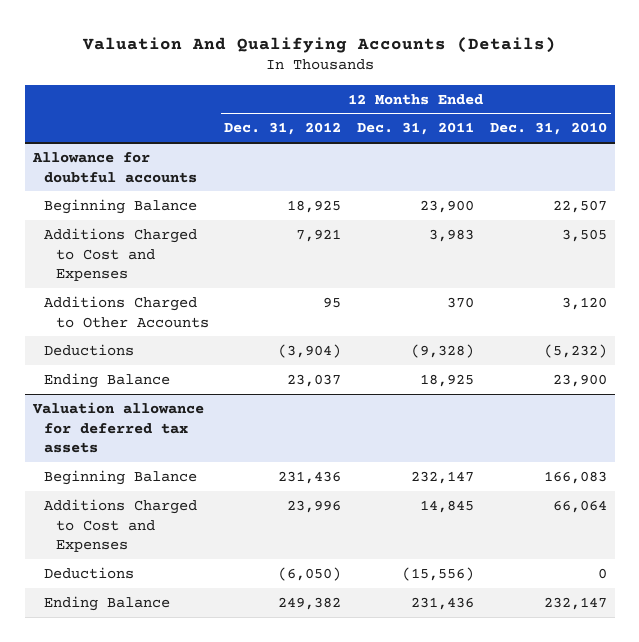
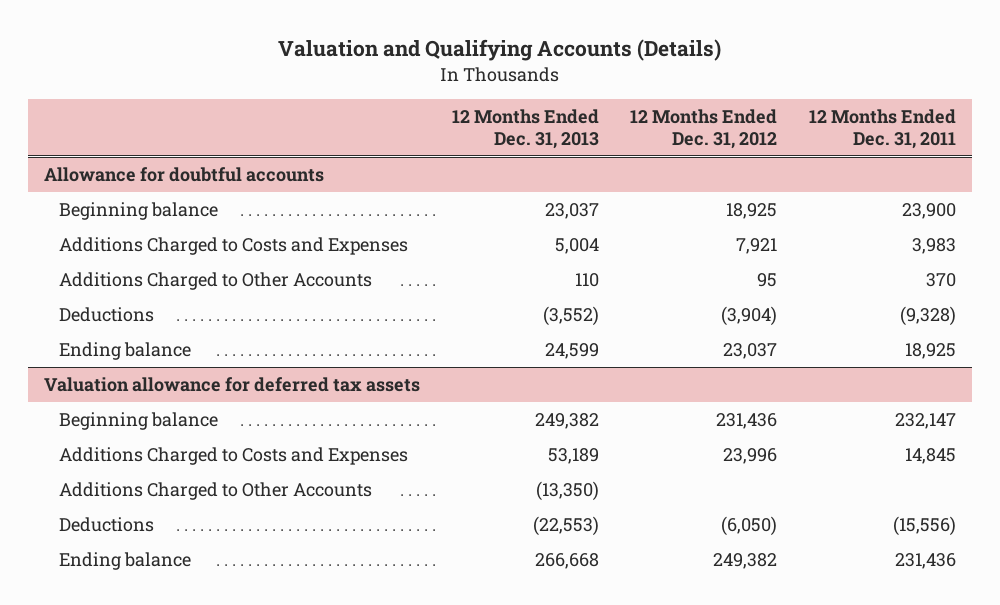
- Valuation And Qualifying Accounts (Details)
+ Valuation and Qualifying Accounts (Details)
- | 12 Months Ended Dec. 31, 2012 | 12 Months Ended Dec. 31, 2011 | 12 Months Ended Dec. 31, 2010
+ | 12 Months Ended Dec. 31, 2013 | 12 Months Ended Dec. 31, 2012 | 12 Months Ended Dec. 31, 2011
@ Allowance for doubtful accounts
- Beginning Balance | 18,925 | 23,900 | 22,507
- Additions Charged to Cost and Expenses | 7,921 | 3,983 | 3,505
+ Beginning balance | 23,037 | 18,925 | 23,900
+ Additions Charged to Costs and Expenses | 5,004 | 7,921 | 3,983
- Ending Balance | 23,037 | 18,925 | 23,900
+ Ending balance | 24,599 | 23,037 | 18,925
@ Valuation allowance for deferred tax assets
- Beginning Balance | 231,436 | 232,147 | 166,083
- Additions Charged to Cost and Expenses | 23,996 | 14,845 | 66,064
+ Beginning balance | 249,382 | 231,436 | 232,147
+ Additions Charged to Costs and Expenses | 53,189 | 23,996 | 14,845
+ Additions Charged to Other Accounts | (13,350) | |
- Ending Balance | 249,382 | 231,436 | 232,147
+ Ending balance | 266,668 | 249,382 | 231,436

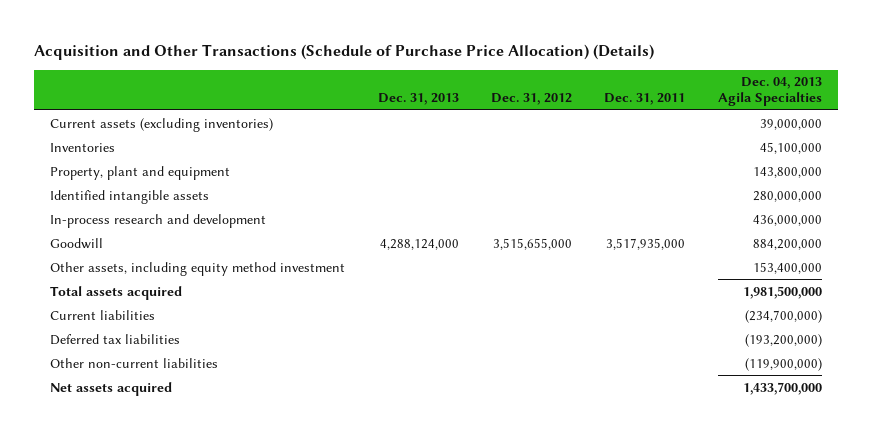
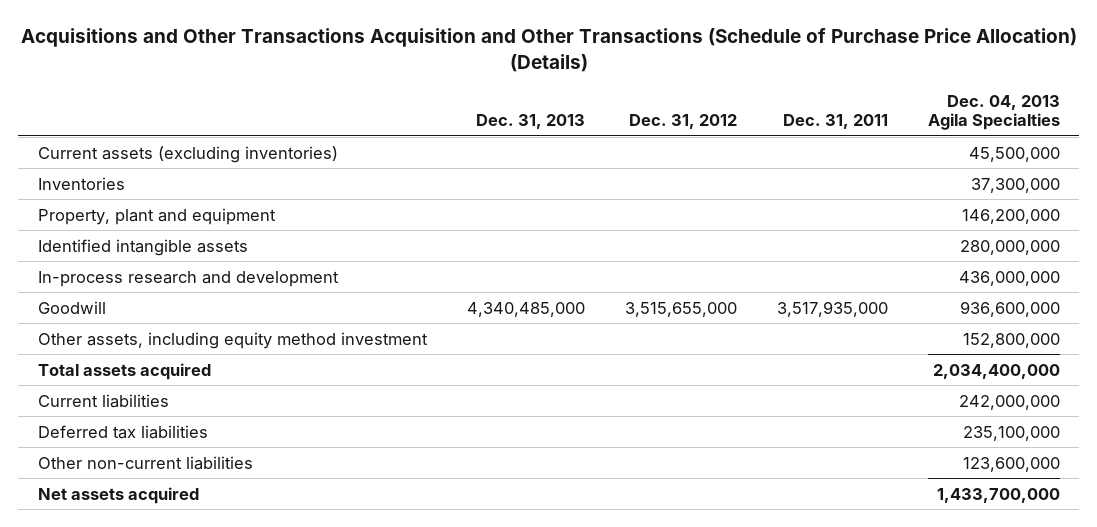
- Acquisition and Other Transactions (Schedule of Purchase Price Allocation) (Details)
+ Acquisitions and Other Transactions Acquisition and Other Transactions (Schedule of Purchase Price Allocation) (Details)
- Current assets (excluding inventories) | | | | 39,000,000
- Inventories | | | | 45,100,000
- Property, plant and equipment | | | | 143,800,000
+ Current assets (excluding inventories) | | | | 45,500,000
+ Inventories | | | | 37,300,000
+ Property, plant and equipment | | | | 146,200,000
- Goodwill | 4,288,124,000 | 3,515,655,000 | 3,517,935,000 | 884,200,000
- Other assets, including equity method investment | | | | 153,400,000
- Total assets acquired | | | | 1,981,500,000
- Current liabilities | | | | (234,700,000)
- Deferred tax liabilities | | | | (193,200,000)
- Other non-current liabilities | | | | (119,900,000)
+ Goodwill | 4,340,485,000 | 3,515,655,000 | 3,517,935,000 | 936,600,000
+ Other assets, including equity method investment | | | | 152,800,000
+ Total assets acquired | | | | 2,034,400,000
+ Current liabilities | | | | 242,000,000
+ Deferred tax liabilities | | | | 235,100,000
+ Other non-current liabilities | | | | 123,600,000

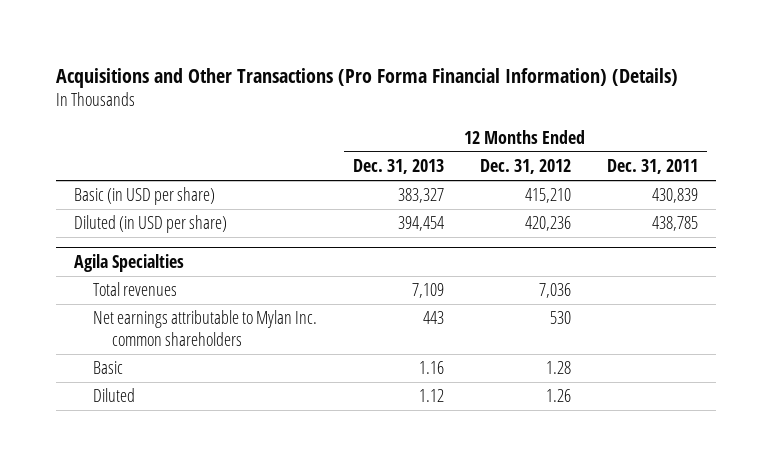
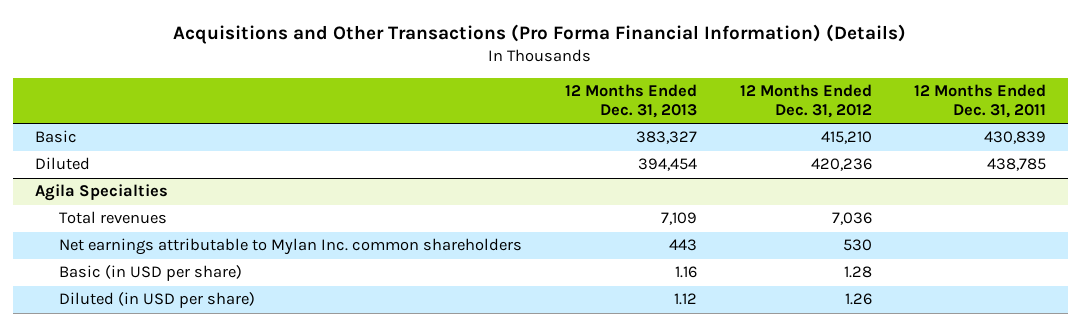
- Basic (in USD per share) | 383,327 | 415,210 | 430,839
- Diluted (in USD per share) | 394,454 | 420,236 | 438,785
+ Basic | 383,327 | 415,210 | 430,839
+ Diluted | 394,454 | 420,236 | 438,785
@ Agila Specialties
- Basic | 1.16 | 1.28 |
- Diluted | 1.12 | 1.26 |
+ Basic (in USD per share) | 1.16 | 1.28 |
+ Diluted (in USD per share) | 1.12 | 1.26 |

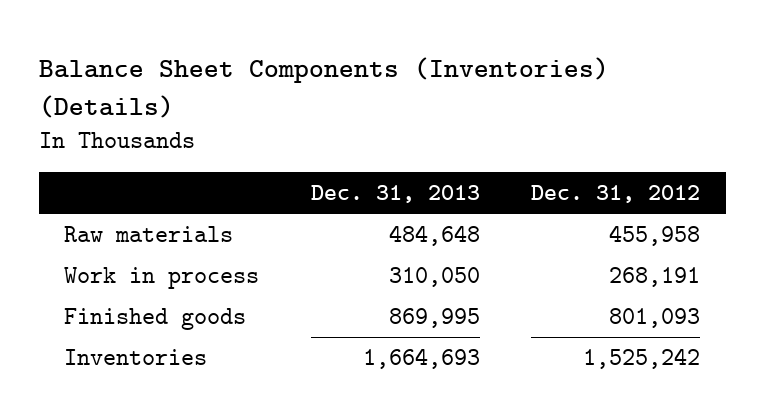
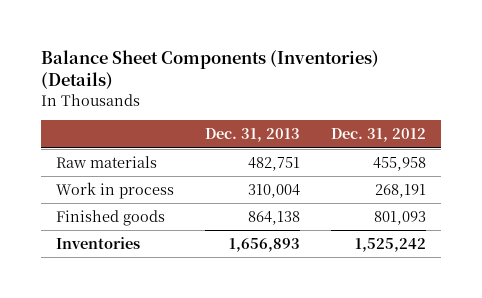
- Raw materials | 484,648 | 455,958
- Work in process | 310,050 | 268,191
- Finished goods | 869,995 | 801,093
- Inventories | 1,664,693 | 1,525,242
+ Raw materials | 482,751 | 455,958
+ Work in process | 310,004 | 268,191
+ Finished goods | 864,138 | 801,093
+ Inventories | 1,656,893 | 1,525,242

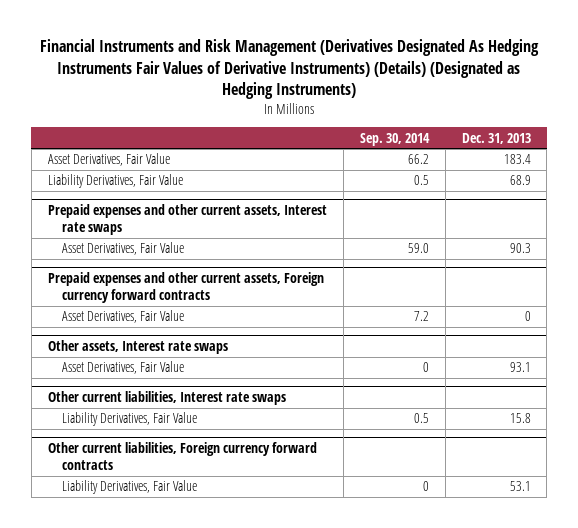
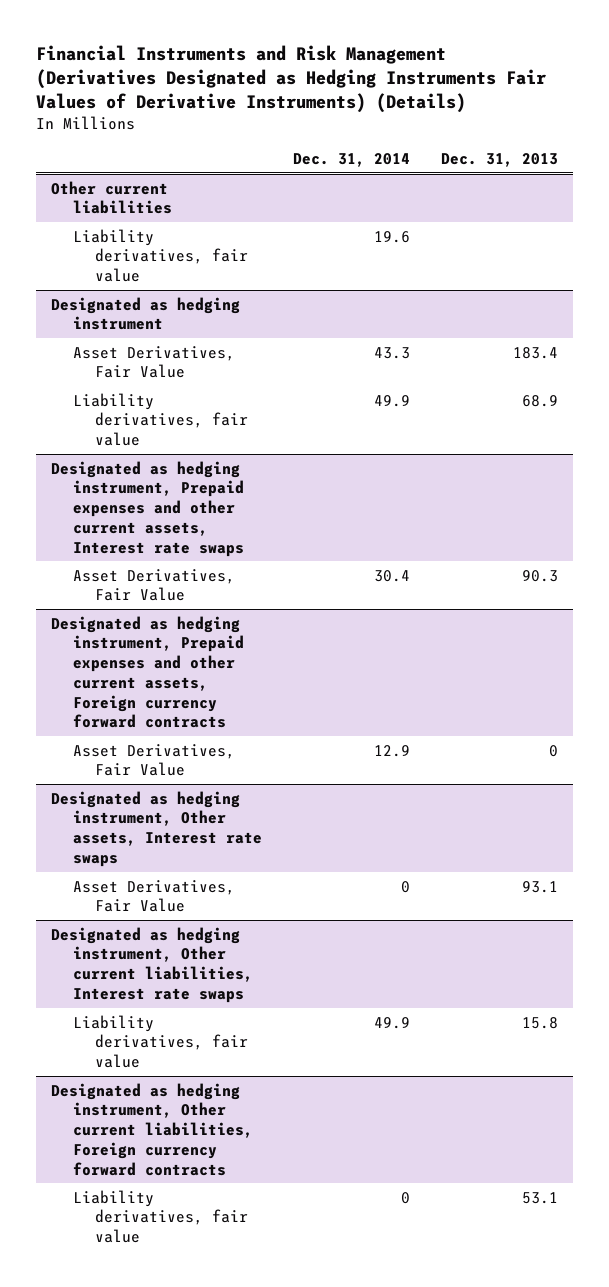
- Financial Instruments and Risk Management (Derivatives Designated As Hedging Instruments Fair Values of Derivative Instruments) (Details) (Designated as Hedging Instruments)
+ Financial Instruments and Risk Management (Derivatives Designated as Hedging Instruments Fair Values of Derivative Instruments) (Details)
- | Sep. 30, 2014 | Dec. 31, 2013
+ | Dec. 31, 2014 | Dec. 31, 2013
+ Other current liabilities
+ Liability derivatives, fair value | 19.6 |
+ Designated as hedging instrument
- Liability Derivatives, Fair Value | 0.5 | 68.9
- Prepaid expenses and other current assets, Interest rate swaps
+ Liability derivatives, fair value | 49.9 | 68.9
+ Designated as hedging instrument, Prepaid expenses and other current assets, Interest rate swaps
- Prepaid expenses and other current assets, Foreign currency forward contracts
+ Designated as hedging instrument, Prepaid expenses and other current assets, Foreign currency forward contracts
- Other assets, Interest rate swaps
+ Designated as hedging instrument, Other assets, Interest rate swaps
- Other current liabilities, Interest rate swaps
- Liability Derivatives, Fair Value | 0.5 | 15.8
- Other current liabilities, Foreign currency forward contracts
- Liability Derivatives, Fair Value | 0 | 53.1
+ Designated as hedging instrument, Other current liabilities, Interest rate swaps
+ Liability derivatives, fair value | 49.9 | 15.8
+ Designated as hedging instrument, Other current liabilities, Foreign currency forward contracts
+ Liability derivatives, fair value | 0 | 53.1

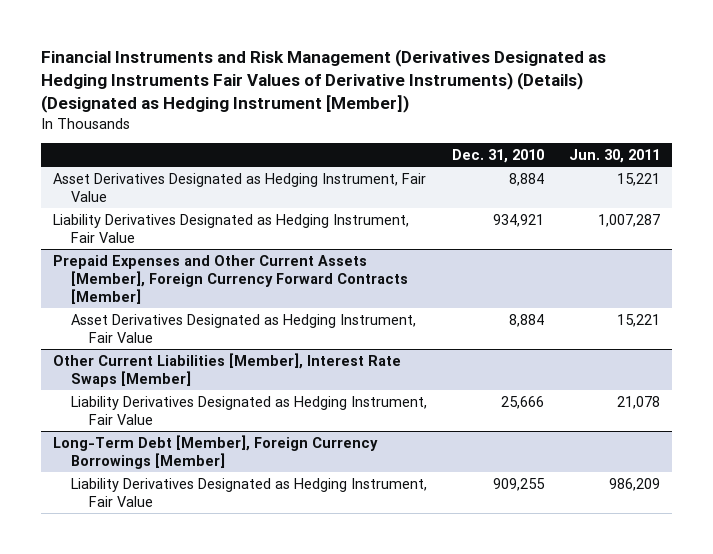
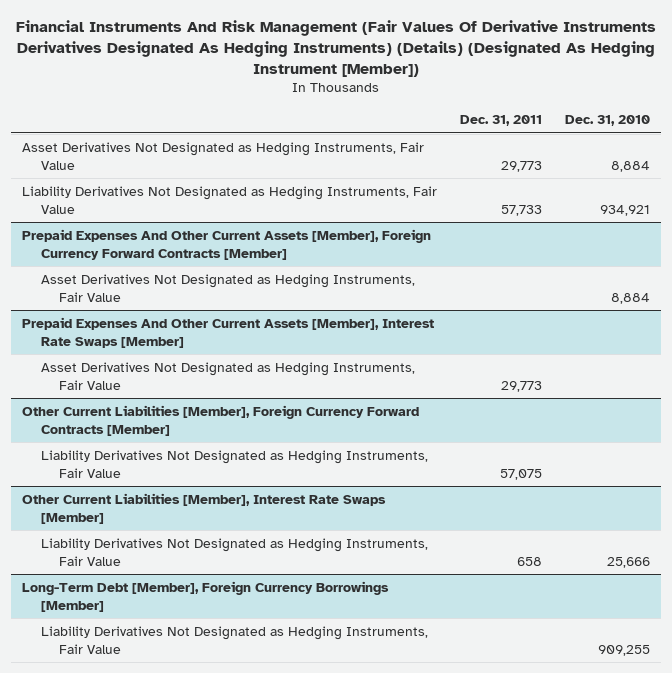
- Financial Instruments and Risk Management (Derivatives Designated as Hedging Instruments Fair Values of Derivative Instruments) (Details) (Designated as Hedging Instrument [Member])
+ Financial Instruments And Risk Management (Fair Values Of Derivative Instruments Derivatives Designated As Hedging Instruments) (Details) (Designated As Hedging Instrument [Member])
- | Dec. 31, 2010 | Jun. 30, 2011
+ | Dec. 31, 2011 | Dec. 31, 2010
- Asset Derivatives Designated as Hedging Instrument, Fair Value | 8,884 | 15,221
- Liability Derivatives Designated as Hedging Instrument, Fair Value | 934,921 | 1,007,287
- Prepaid Expenses and Other Current Assets [Member], Foreign Currency Forward Contracts [Member]
- Asset Derivatives Designated as Hedging Instrument, Fair Value | 8,884 | 15,221
+ Asset Derivatives Not Designated as Hedging Instruments, Fair Value | 29,773 | 8,884
+ Liability Derivatives Not Designated as Hedging Instruments, Fair Value | 57,733 | 934,921
+ Prepaid Expenses And Other Current Assets [Member], Foreign Currency Forward Contracts [Member]
+ Asset Derivatives Not Designated as Hedging Instruments, Fair Value | | 8,884
+ Prepaid Expenses And Other Current Assets [Member], Interest Rate Swaps [Member]
+ Asset Derivatives Not Designated as Hedging Instruments, Fair Value | 29,773 |
+ Other Current Liabilities [Member], Foreign Currency Forward Contracts [Member]
+ Liability Derivatives Not Designated as Hedging Instruments, Fair Value | 57,075 |
@ Other Current Liabilities [Member], Interest Rate Swaps [Member]
- Liability Derivatives Designated as Hedging Instrument, Fair Value | 25,666 | 21,078
+ Liability Derivatives Not Designated as Hedging Instruments, Fair Value | 658 | 25,666
@ Long-Term Debt [Member], Foreign Currency Borrowings [Member]
- Liability Derivatives Designated as Hedging Instrument, Fair Value | 909,255 | 986,209
+ Liability Derivatives Not Designated as Hedging Instruments, Fair Value | | 909,255

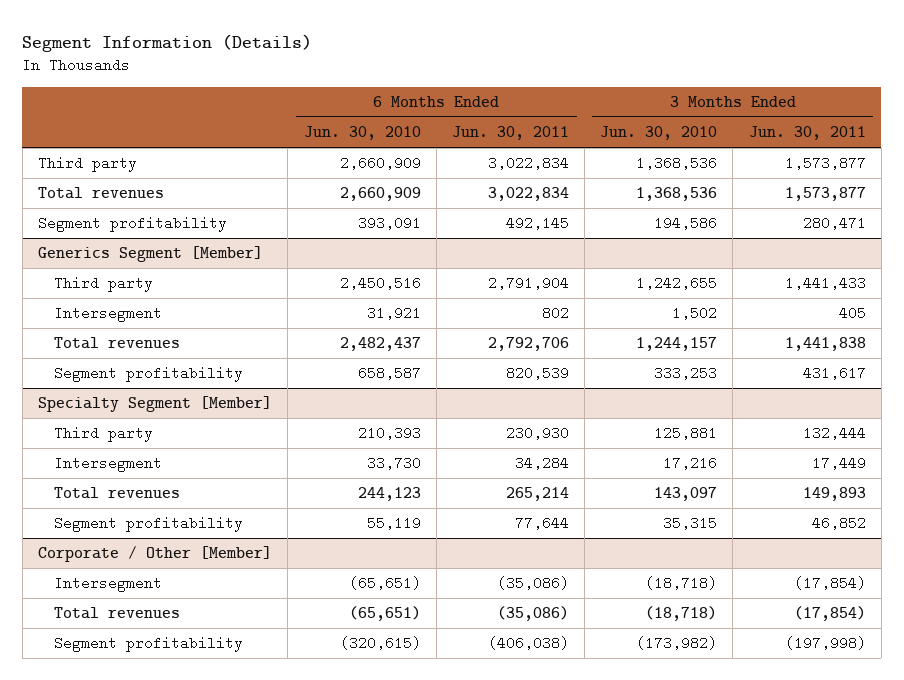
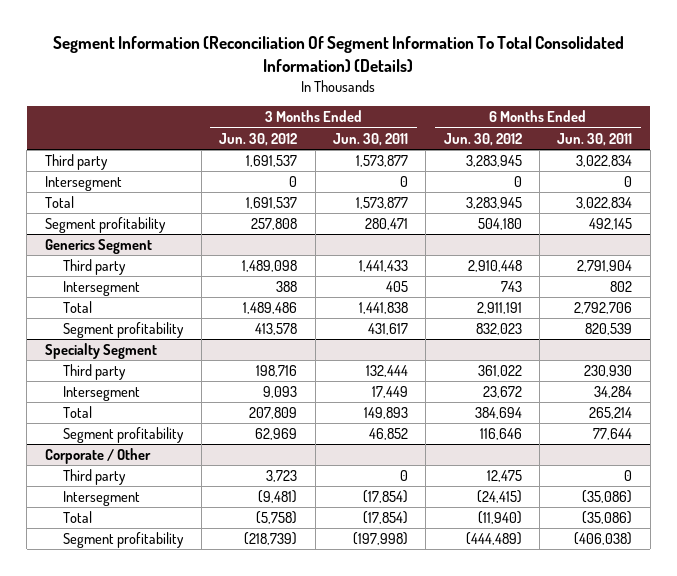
- Segment Information (Details)
+ Segment Information (Reconciliation Of Segment Information To Total Consolidated Information) (Details)
- | 6 Months Ended Jun. 30, 2010 | 6 Months Ended Jun. 30, 2011 | 3 Months Ended Jun. 30, 2010 | 3 Months Ended Jun. 30, 2011
+ | 3 Months Ended Jun. 30, 2012 | 3 Months Ended Jun. 30, 2011 | 6 Months Ended Jun. 30, 2012 | 6 Months Ended Jun. 30, 2011
- Total revenues | 2,660,909 | 3,022,834 | 1,368,536 | 1,573,877
+ Intersegment | 0 | 0 | 0 | 0
+ Total | 1,691,537 | 1,573,877 | 3,283,945 | 3,022,834
- Generics Segment [Member]
+ Generics Segment
- Total revenues | 2,482,437 | 2,792,706 | 1,244,157 | 1,441,838
+ Total | 1,489,486 | 1,441,838 | 2,911,191 | 2,792,706
- Specialty Segment [Member]
+ Specialty Segment
- Total revenues | 244,123 | 265,214 | 143,097 | 149,893
+ Total | 207,809 | 149,893 | 384,694 | 265,214
- Corporate / Other [Member]
+ Corporate / Other
+ Third party | 3,723 | 0 | 12,475 | 0
- Total revenues | (65,651) | (35,086) | (18,718) | (17,854)
+ Total | (5,758) | (17,854) | (11,940) | (35,086)

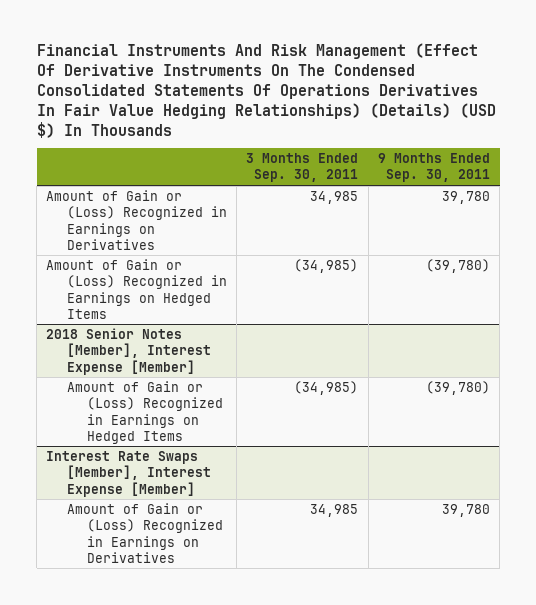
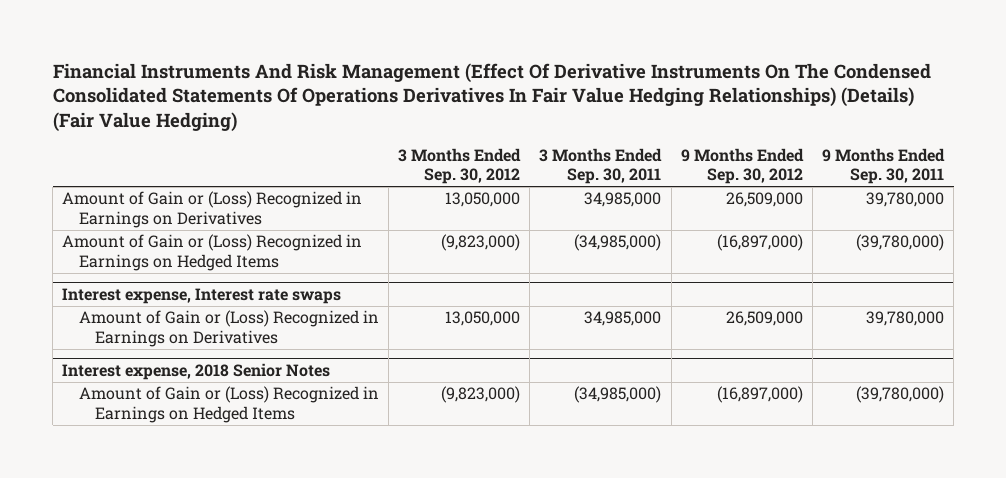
- Financial Instruments And Risk Management (Effect Of Derivative Instruments On The Condensed Consolidated Statements Of Operations Derivatives In Fair Value Hedging Relationships) (Details) (USD $) In Thousands
+ Financial Instruments And Risk Management (Effect Of Derivative Instruments On The Condensed Consolidated Statements Of Operations Derivatives In Fair Value Hedging Relationships) (Details) (Fair Value Hedging)
- | 3 Months Ended Sep. 30, 2011 | 9 Months Ended Sep. 30, 2011
+ | 3 Months Ended Sep. 30, 2012 | 3 Months Ended Sep. 30, 2011 | 9 Months Ended Sep. 30, 2012 | 9 Months Ended Sep. 30, 2011
- Amount of Gain or (Loss) Recognized in Earnings on Derivatives | 34,985 | 39,780
- Amount of Gain or (Loss) Recognized in Earnings on Hedged Items | (34,985) | (39,780)
- 2018 Senior Notes [Member], Interest Expense [Member]
- Amount of Gain or (Loss) Recognized in Earnings on Hedged Items | (34,985) | (39,780)
- Interest Rate Swaps [Member], Interest Expense [Member]
- Amount of Gain or (Loss) Recognized in Earnings on Derivatives | 34,985 | 39,780
+ Amount of Gain or (Loss) Recognized in Earnings on Derivatives | 13,050,000 | 34,985,000 | 26,509,000 | 39,780,000
+ Amount of Gain or (Loss) Recognized in Earnings on Hedged Items | (9,823,000) | (34,985,000) | (16,897,000) | (39,780,000)
+ Interest expense, Interest rate swaps
+ Amount of Gain or (Loss) Recognized in Earnings on Derivatives | 13,050,000 | 34,985,000 | 26,509,000 | 39,780,000
+ Interest expense, 2018 Senior Notes
+ Amount of Gain or (Loss) Recognized in Earnings on Hedged Items | (9,823,000) | (34,985,000) | (16,897,000) | (39,780,000)

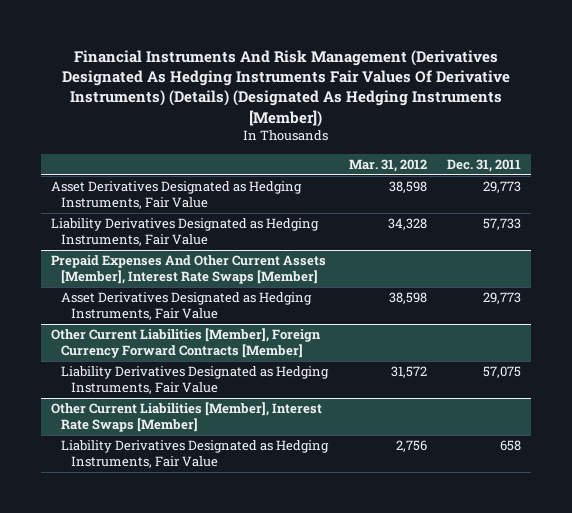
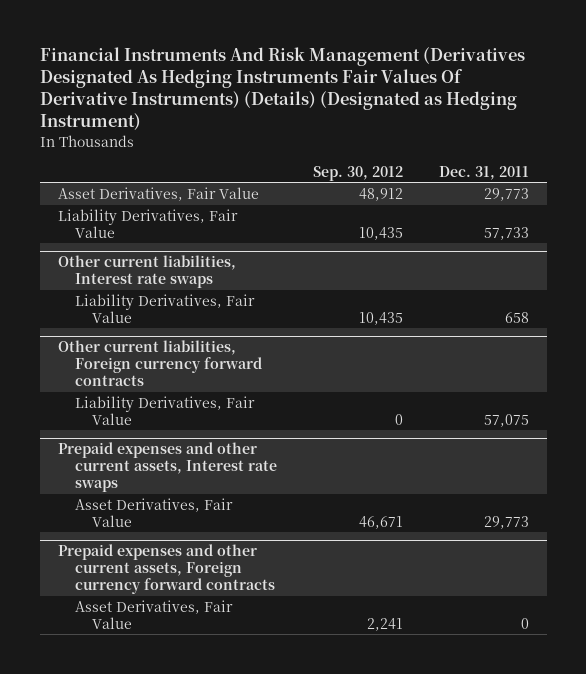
- Financial Instruments And Risk Management (Derivatives Designated As Hedging Instruments Fair Values Of Derivative Instruments) (Details) (Designated As Hedging Instruments [Member])
+ Financial Instruments And Risk Management (Derivatives Designated As Hedging Instruments Fair Values Of Derivative Instruments) (Details) (Designated as Hedging Instrument)
- | Mar. 31, 2012 | Dec. 31, 2011
+ | Sep. 30, 2012 | Dec. 31, 2011
- Asset Derivatives Designated as Hedging Instruments, Fair Value | 38,598 | 29,773
- Liability Derivatives Designated as Hedging Instruments, Fair Value | 34,328 | 57,733
- Prepaid Expenses And Other Current Assets [Member], Interest Rate Swaps [Member]
- Asset Derivatives Designated as Hedging Instruments, Fair Value | 38,598 | 29,773
- Other Current Liabilities [Member], Foreign Currency Forward Contracts [Member]
- Liability Derivatives Designated as Hedging Instruments, Fair Value | 31,572 | 57,075
- Other Current Liabilities [Member], Interest Rate Swaps [Member]
- Liability Derivatives Designated as Hedging Instruments, Fair Value | 2,756 | 658
+ Asset Derivatives, Fair Value | 48,912 | 29,773
+ Liability Derivatives, Fair Value | 10,435 | 57,733
+ Other current liabilities, Interest rate swaps
+ Liability Derivatives, Fair Value | 10,435 | 658
+ Other current liabilities, Foreign currency forward contracts
+ Liability Derivatives, Fair Value | 0 | 57,075
+ Prepaid expenses and other current assets, Interest rate swaps
+ Asset Derivatives, Fair Value | 46,671 | 29,773
+ Prepaid expenses and other current assets, Foreign currency forward contracts
+ Asset Derivatives, Fair Value | 2,241 | 0

